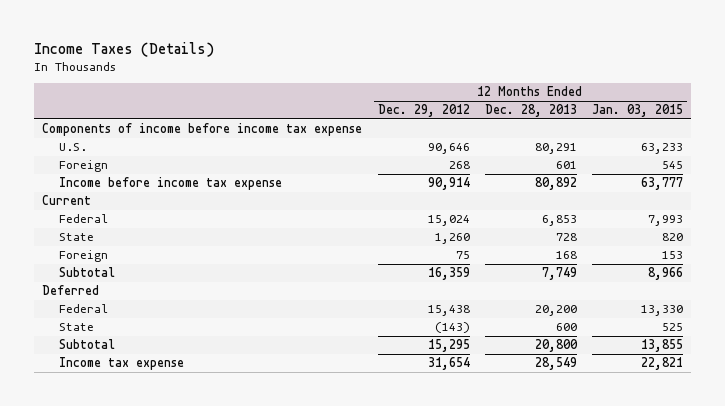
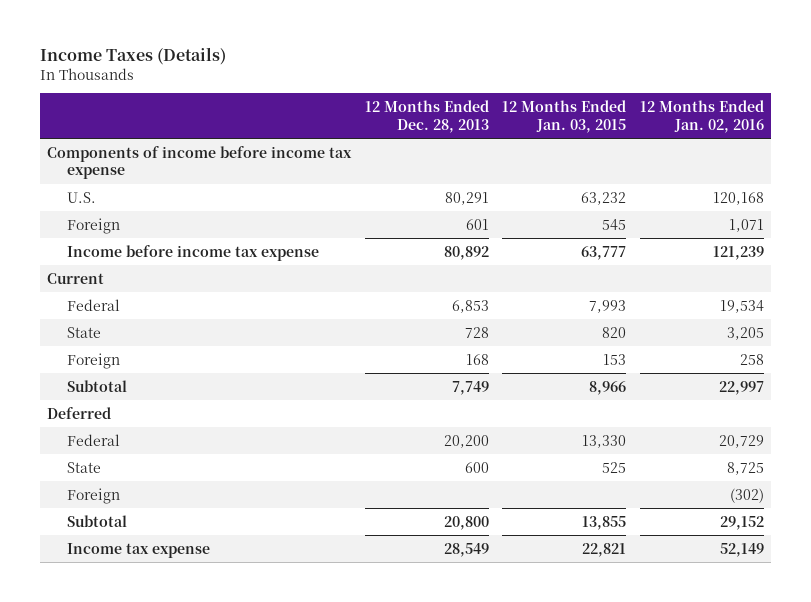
- | 12 Months Ended Dec. 29, 2012 | 12 Months Ended Dec. 28, 2013 | 12 Months Ended Jan. 03, 2015
+ | 12 Months Ended Dec. 28, 2013 | 12 Months Ended Jan. 03, 2015 | 12 Months Ended Jan. 02, 2016
- U.S. | 90,646 | 80,291 | 63,233
+ U.S. | 80,291 | 63,232 | 120,168
+ Foreign | | | (302)

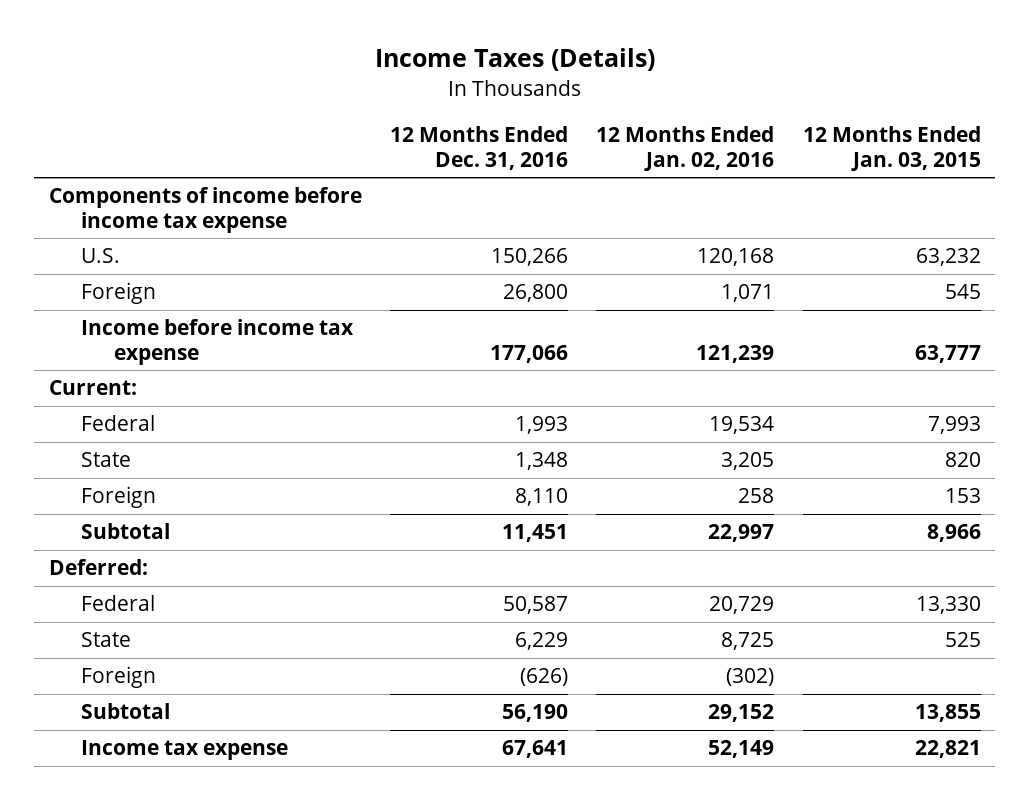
- | 12 Months Ended Dec. 28, 2013 | 12 Months Ended Jan. 03, 2015 | 12 Months Ended Jan. 02, 2016
+ | 12 Months Ended Dec. 31, 2016 | 12 Months Ended Jan. 02, 2016 | 12 Months Ended Jan. 03, 2015
- Current
+ Current:
- Deferred
+ Deferred:

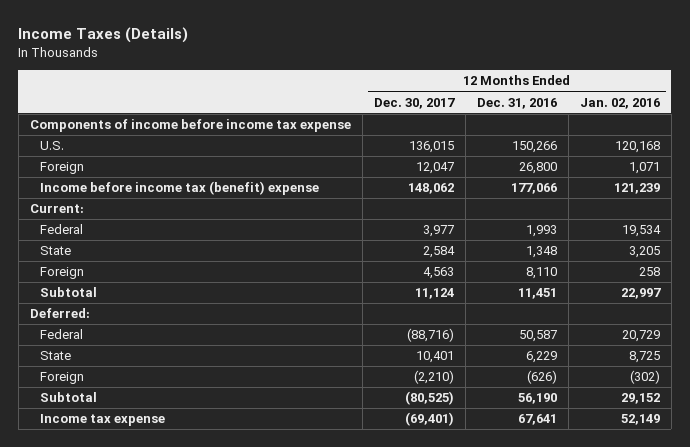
- | 12 Months Ended Dec. 31, 2016 | 12 Months Ended Jan. 02, 2016 | 12 Months Ended Jan. 03, 2015
+ | 12 Months Ended Dec. 30, 2017 | 12 Months Ended Dec. 31, 2016 | 12 Months Ended Jan. 02, 2016
- Income before income tax expense | 177,066 | 121,239 | 63,777
+ Income before income tax (benefit) expense | 148,062 | 177,066 | 121,239

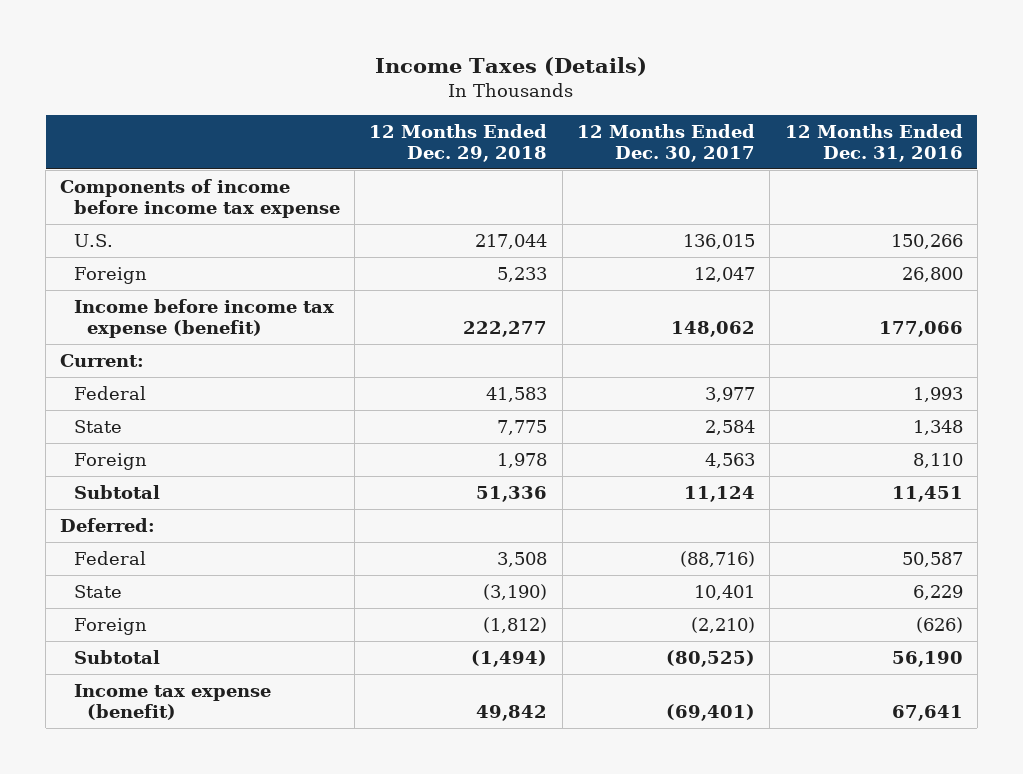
- | 12 Months Ended Dec. 30, 2017 | 12 Months Ended Dec. 31, 2016 | 12 Months Ended Jan. 02, 2016
+ | 12 Months Ended Dec. 29, 2018 | 12 Months Ended Dec. 30, 2017 | 12 Months Ended Dec. 31, 2016
- Income before income tax (benefit) expense | 148,062 | 177,066 | 121,239
+ Income before income tax expense (benefit) | 222,277 | 148,062 | 177,066
- Income tax expense | (69,401) | 67,641 | 52,149
+ Income tax expense (benefit) | 49,842 | (69,401) | 67,641

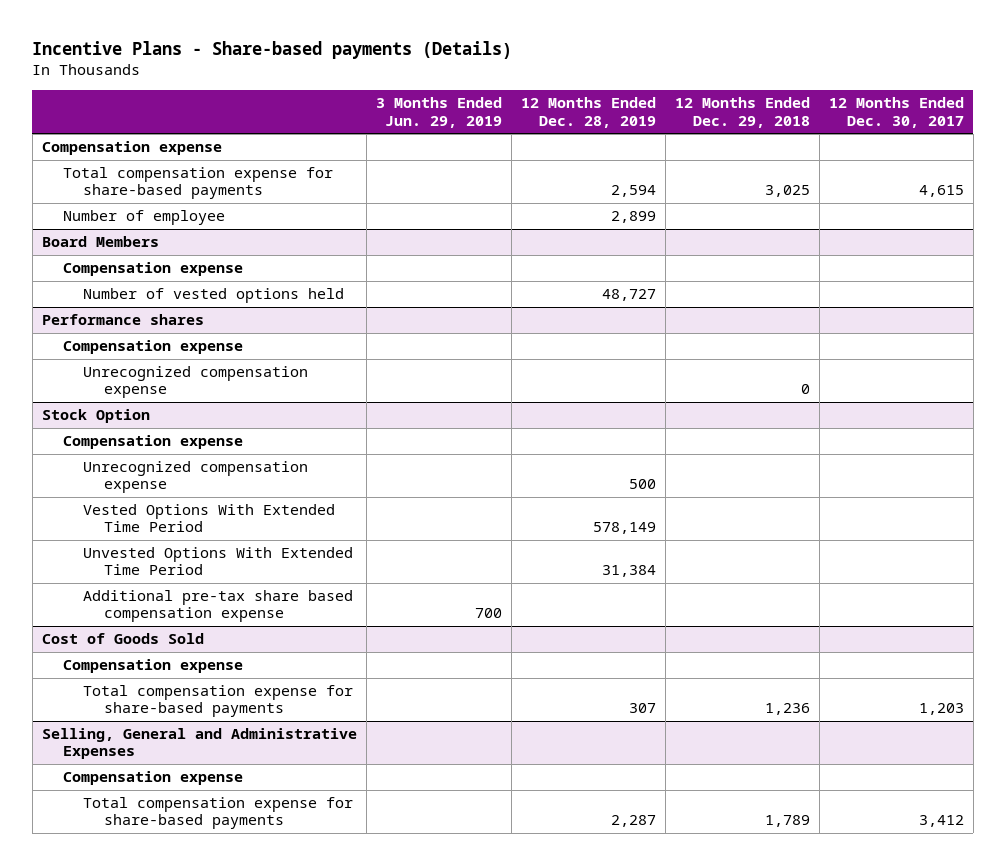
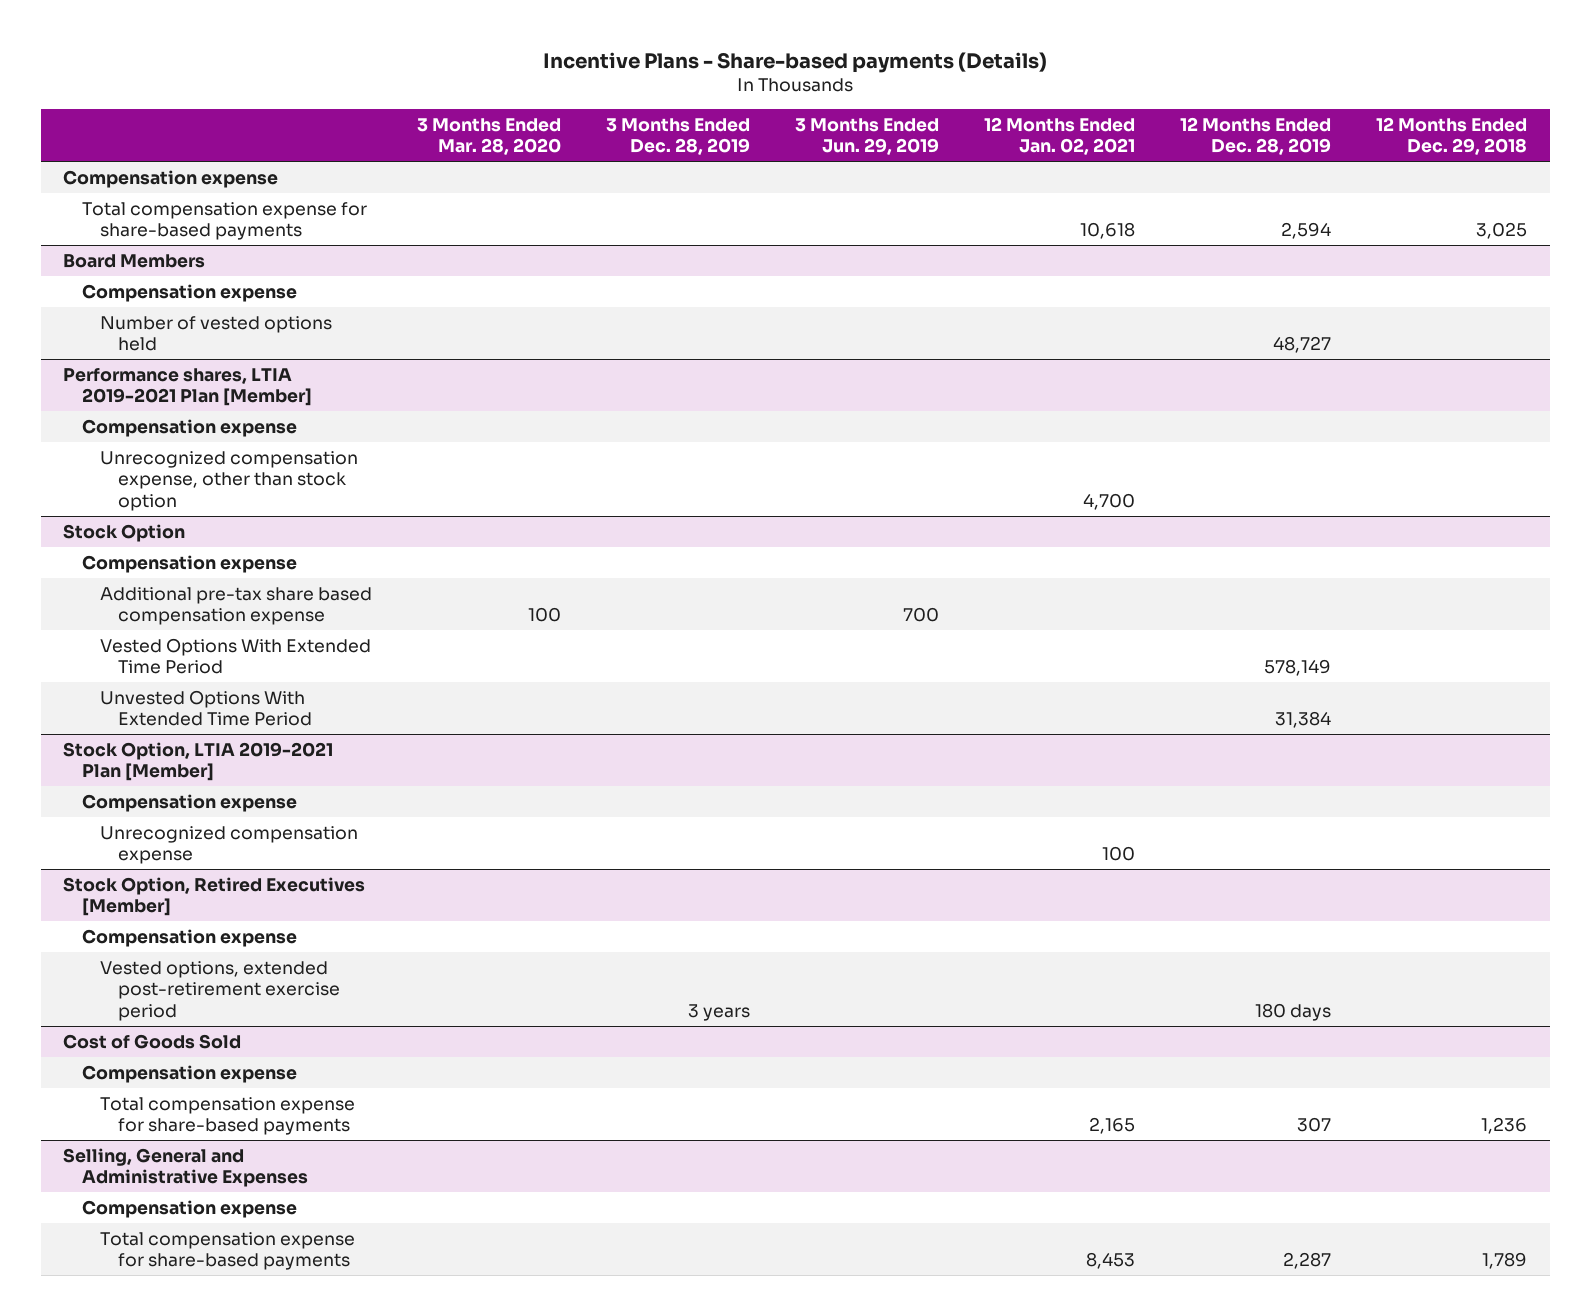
- | 3 Months Ended Jun. 29, 2019 | 12 Months Ended Dec. 28, 2019 | 12 Months Ended Dec. 29, 2018 | 12 Months Ended Dec. 30, 2017
+ | 3 Months Ended Mar. 28, 2020 | 3 Months Ended Dec. 28, 2019 | 3 Months Ended Jun. 29, 2019 | 12 Months Ended Jan. 02, 2021 | 12 Months Ended Dec. 28, 2019 | 12 Months Ended Dec. 29, 2018
- Number of employee | | 2,899 | |
- Performance shares
+ Performance shares, LTIA 2019-2021 Plan [Member]
- Unrecognized compensation expense | | | 0 |
+ Unrecognized compensation expense, other than stock option | | | | 4,700 | |
@ Stock Option
- Unrecognized compensation expense | | 500 | |
moved up: Additional pre-tax share based compensation expense | 100 | | 700 | | |
+ Stock Option, LTIA 2019-2021 Plan [Member]
+ Compensation expense
+ Unrecognized compensation expense | | | | 100 | |
+ Stock Option, Retired Executives [Member]
+ Compensation expense
+ Vested options, extended post-retirement exercise period | | 3 years | | | 180 days |

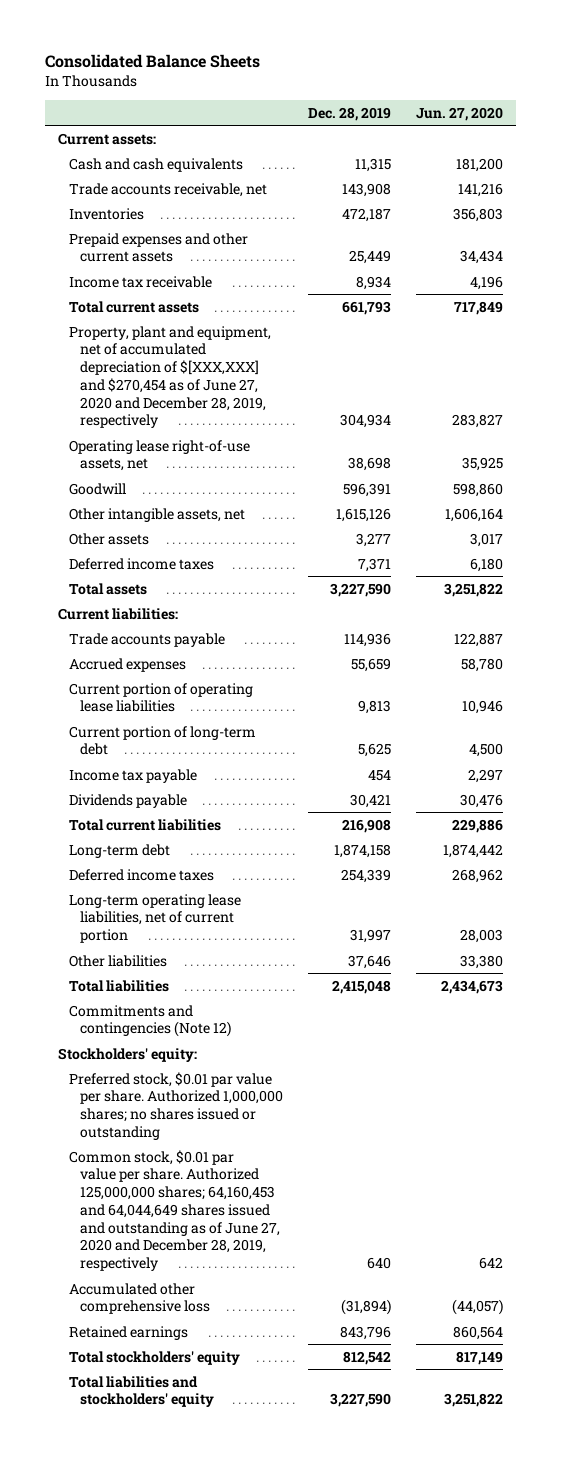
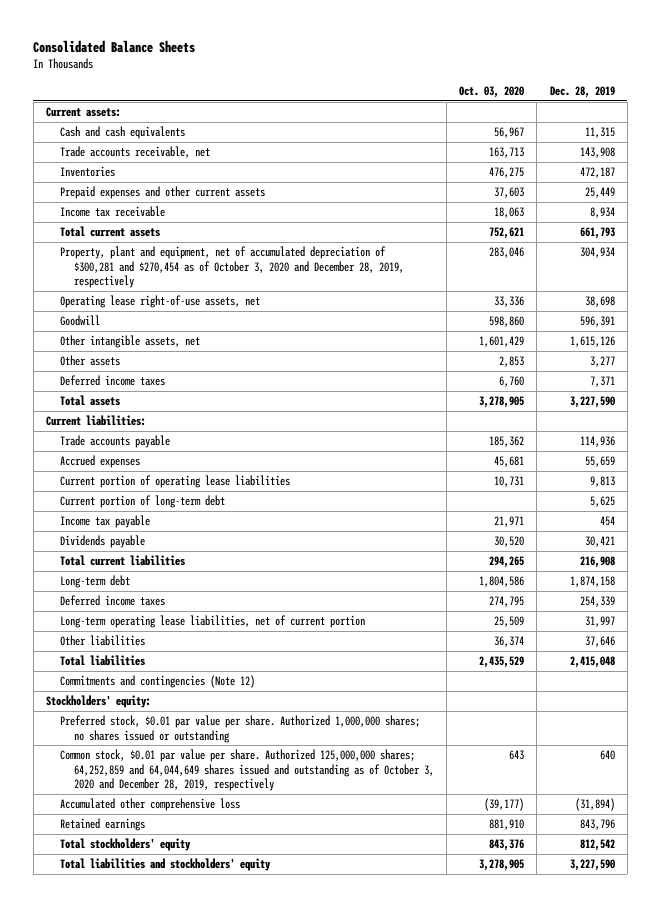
- | Dec. 28, 2019 | Jun. 27, 2020
+ | Oct. 03, 2020 | Dec. 28, 2019
- Property, plant and equipment, net of accumulated depreciation of $[XXX,XXX] and $270,454 as of June 27, 2020 and December 28, 2019, respectively | 304,934 | 283,827
+ Property, plant and equipment, net of accumulated depreciation of $300,281 and $270,454 as of October 3, 2020 and December 28, 2019, respectively | 283,046 | 304,934
- Common stock, $0.01 par value per share. Authorized 125,000,000 shares; 64,160,453 and 64,044,649 shares issued and outstanding as of June 27, 2020 and December 28, 2019, respectively | 640 | 642
+ Common stock, $0.01 par value per share. Authorized 125,000,000 shares; 64,252,859 and 64,044,649 shares issued and outstanding as of October 3, 2020 and December 28, 2019, respectively | 643 | 640

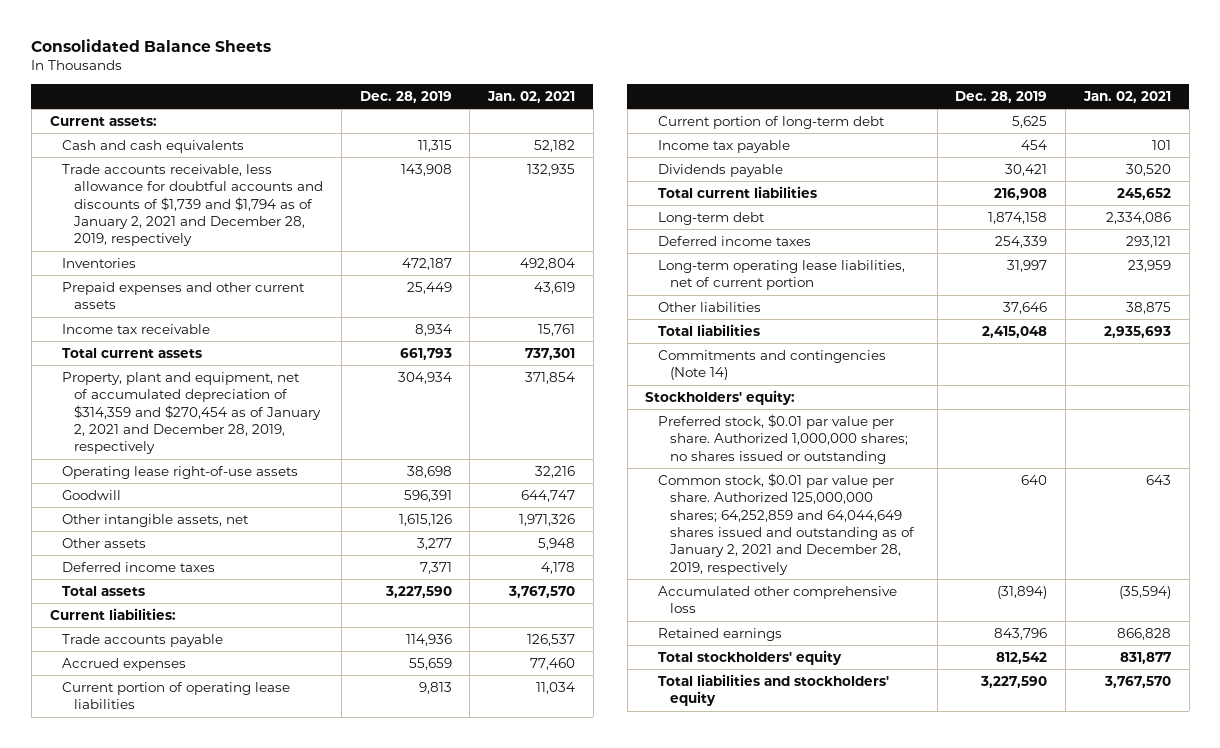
- | Oct. 03, 2020 | Dec. 28, 2019
+ | Dec. 28, 2019 | Jan. 02, 2021
- Trade accounts receivable, net | 163,713 | 143,908
+ Trade accounts receivable, less allowance for doubtful accounts and discounts of $1,739 and $1,794 as of January 2, 2021 and December 28, 2019, respectively | 143,908 | 132,935
- Property, plant and equipment, net of accumulated depreciation of $300,281 and $270,454 as of October 3, 2020 and December 28, 2019, respectively | 283,046 | 304,934
- Operating lease right-of-use assets, net | 33,336 | 38,698
+ Property, plant and equipment, net of accumulated depreciation of $314,359 and $270,454 as of January 2, 2021 and December 28, 2019, respectively | 304,934 | 371,854
+ Operating lease right-of-use assets | 38,698 | 32,216
- Commitments and contingencies (Note 12)
+ Commitments and contingencies (Note 14)
- Common stock, $0.01 par value per share. Authorized 125,000,000 shares; 64,252,859 and 64,044,649 shares issued and outstanding as of October 3, 2020 and December 28, 2019, respectively | 643 | 640
+ Common stock, $0.01 par value per share. Authorized 125,000,000 shares; 64,252,859 and 64,044,649 shares issued and outstanding as of January 2, 2021 and December 28, 2019, respectively | 640 | 643

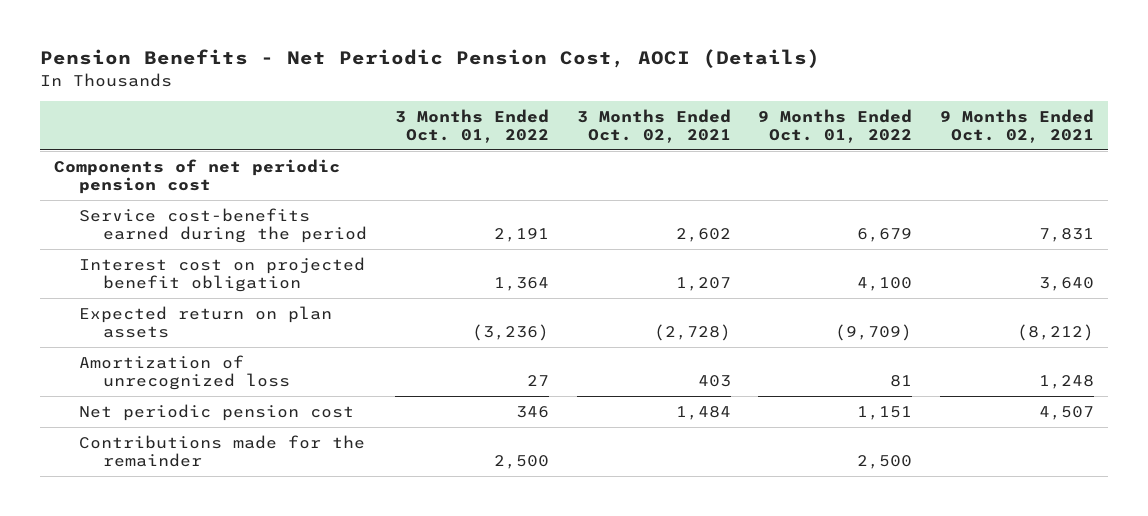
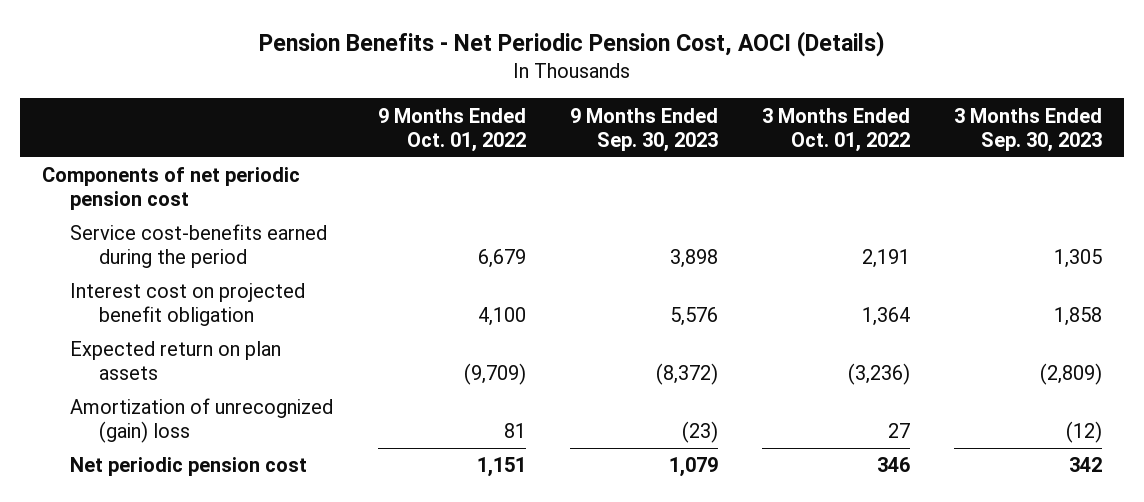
- | 3 Months Ended Oct. 01, 2022 | 3 Months Ended Oct. 02, 2021 | 9 Months Ended Oct. 01, 2022 | 9 Months Ended Oct. 02, 2021
+ | 9 Months Ended Oct. 01, 2022 | 9 Months Ended Sep. 30, 2023 | 3 Months Ended Oct. 01, 2022 | 3 Months Ended Sep. 30, 2023
- Amortization of unrecognized loss | 27 | 403 | 81 | 1,248
+ Amortization of unrecognized (gain) loss | 81 | (23) | 27 | (12)
- Contributions made for the remainder | 2,500 | | 2,500 |

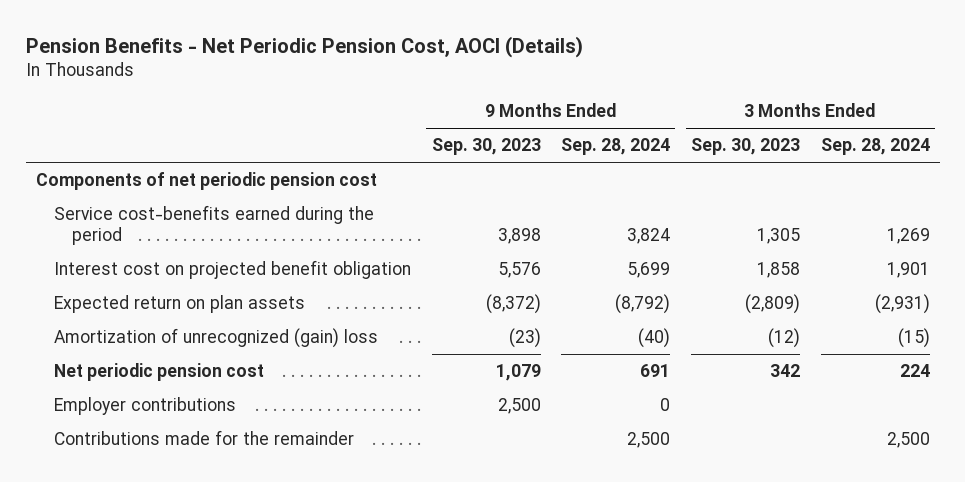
- | 9 Months Ended Oct. 01, 2022 | 9 Months Ended Sep. 30, 2023 | 3 Months Ended Oct. 01, 2022 | 3 Months Ended Sep. 30, 2023
+ | 9 Months Ended Sep. 30, 2023 | 9 Months Ended Sep. 28, 2024 | 3 Months Ended Sep. 30, 2023 | 3 Months Ended Sep. 28, 2024
+ Employer contributions | 2,500 | 0 | |
+ Contributions made for the remainder | | 2,500 | | 2,500

